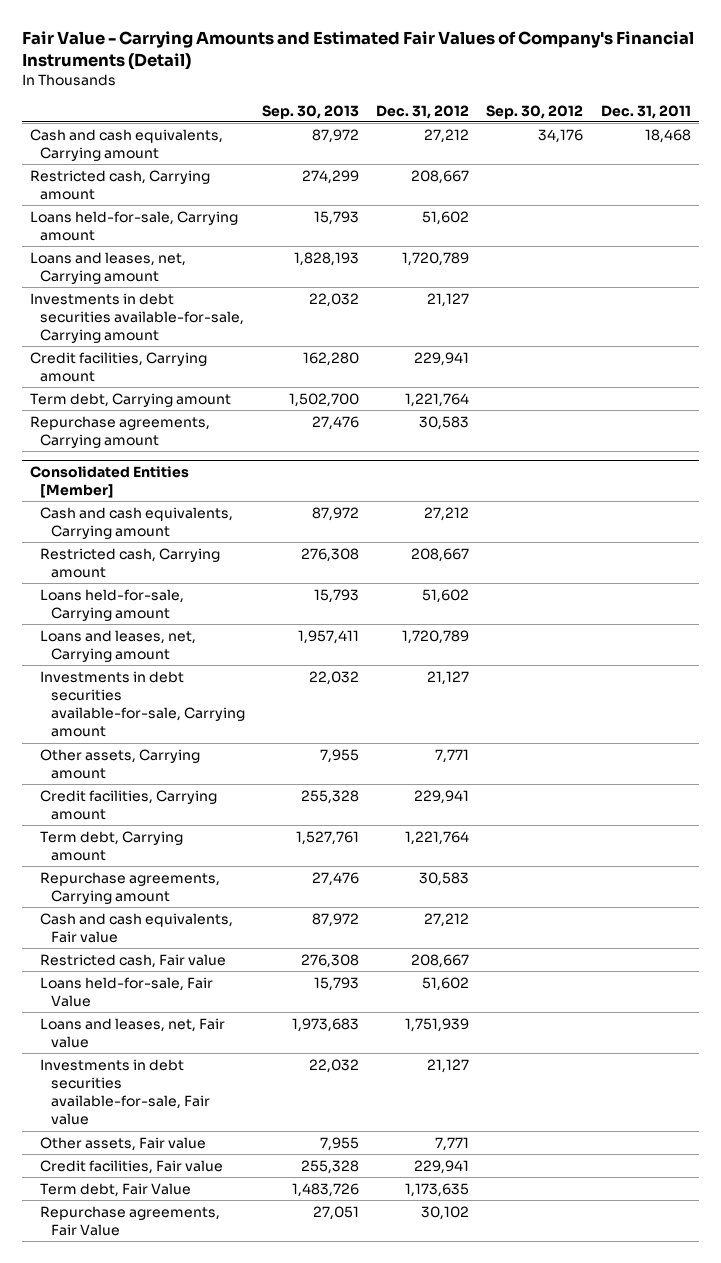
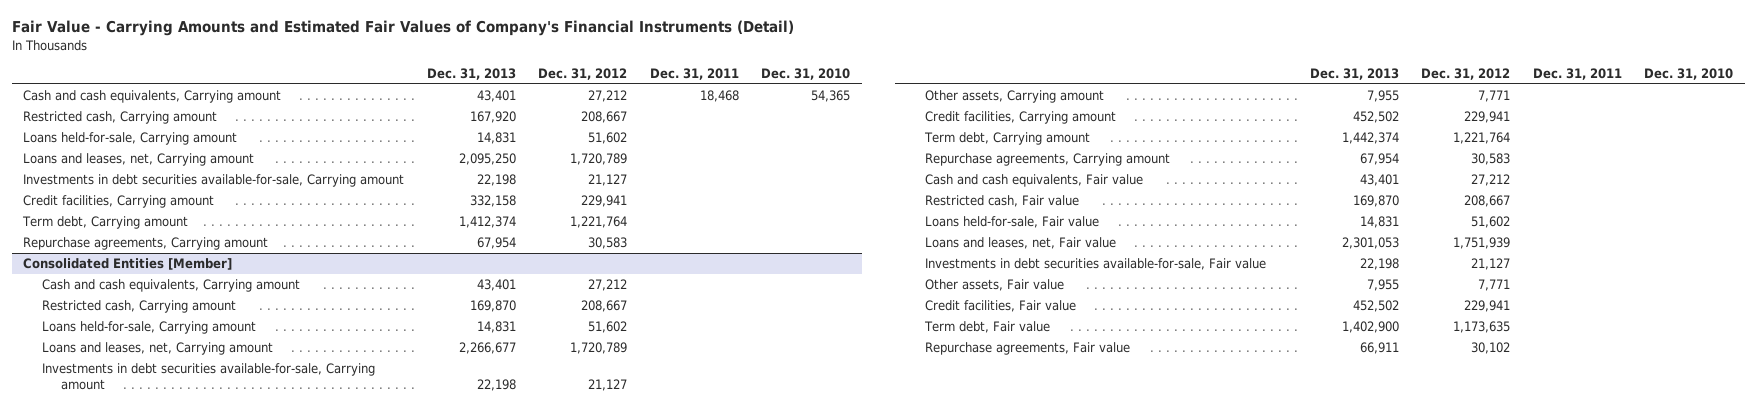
- | Sep. 30, 2013 | Dec. 31, 2012 | Sep. 30, 2012 | Dec. 31, 2011
+ | Dec. 31, 2013 | Dec. 31, 2012 | Dec. 31, 2011 | Dec. 31, 2010
@ Consolidated Entities [Member]
- Loans held-for-sale, Fair Value | 15,793 | 51,602 | |
+ Loans held-for-sale, Fair value | 14,831 | 51,602 | |
- Term debt, Fair Value | 1,483,726 | 1,173,635 | |
- Repurchase agreements, Fair Value | 27,051 | 30,102 | |
+ Term debt, Fair value | 1,402,900 | 1,173,635 | |
+ Repurchase agreements, Fair value | 66,911 | 30,102 | |

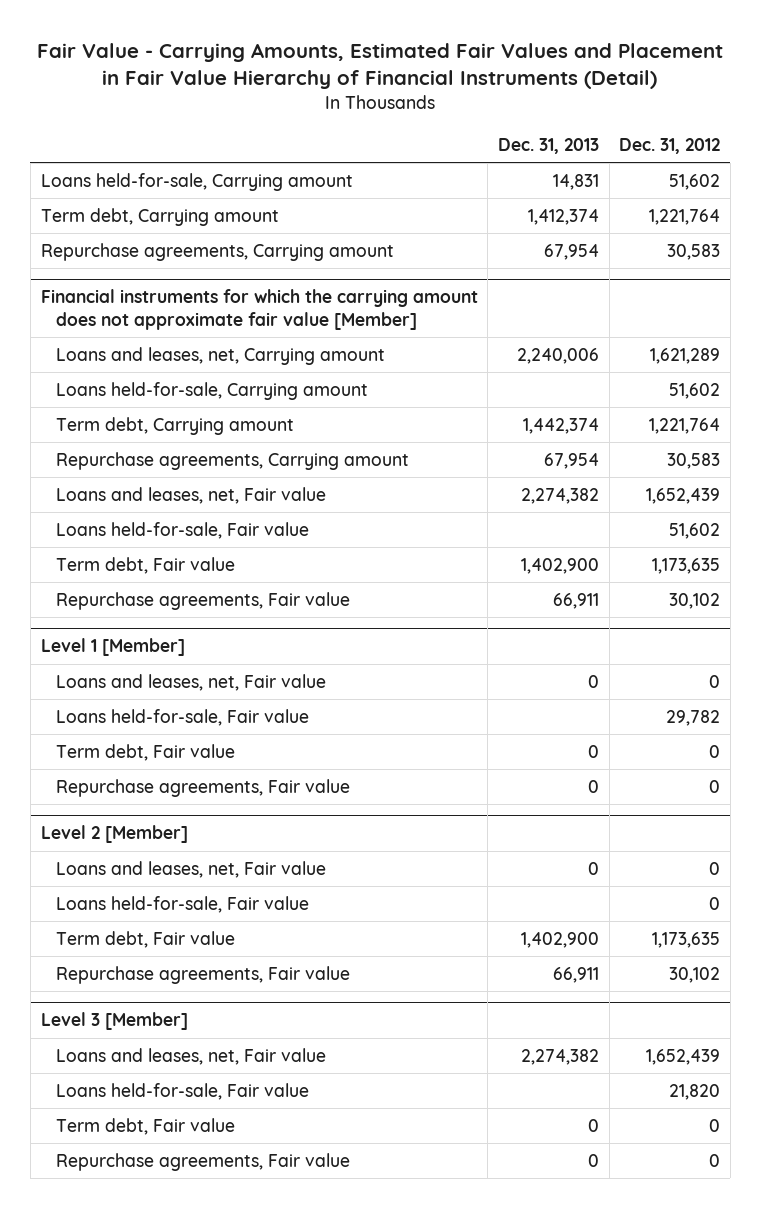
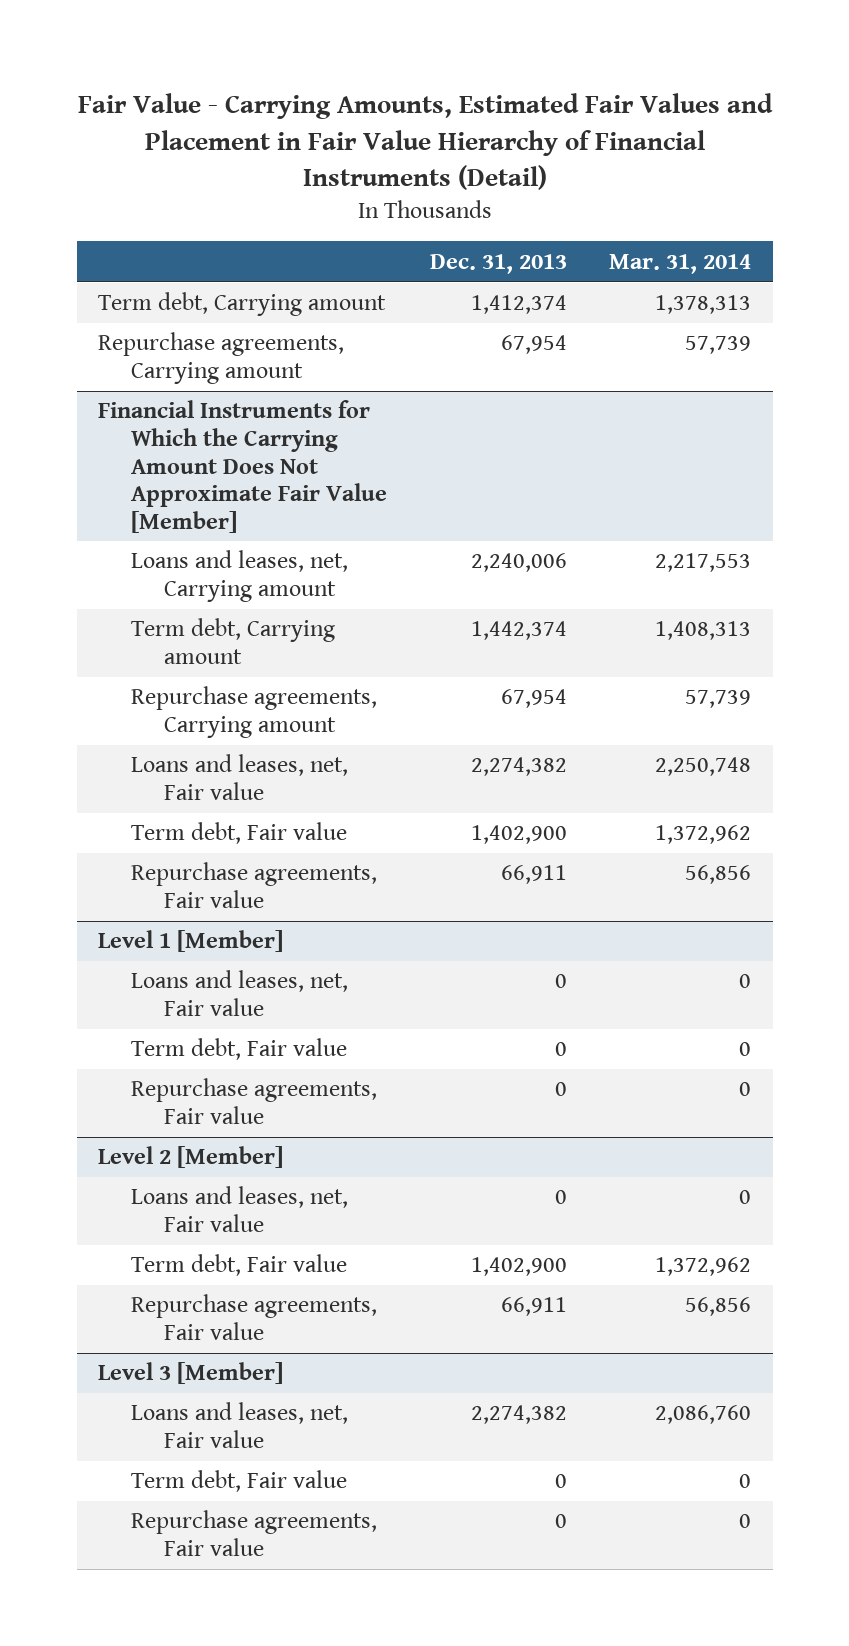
- | Dec. 31, 2013 | Dec. 31, 2012
+ | Dec. 31, 2013 | Mar. 31, 2014
- Loans held-for-sale, Carrying amount | 14,831 | 51,602
- Financial instruments for which the carrying amount does not approximate fair value [Member]
+ Financial Instruments for Which the Carrying Amount Does Not Approximate Fair Value [Member]
- Loans held-for-sale, Carrying amount | | 51,602
- Loans held-for-sale, Fair value | | 51,602
@ Level 1 [Member]
- Loans held-for-sale, Fair value | | 29,782
@ Level 2 [Member]
- Loans held-for-sale, Fair value | | 0
@ Level 3 [Member]
- Loans held-for-sale, Fair value | | 21,820

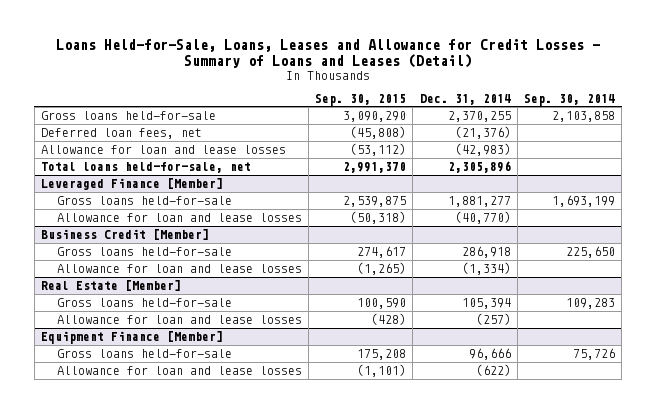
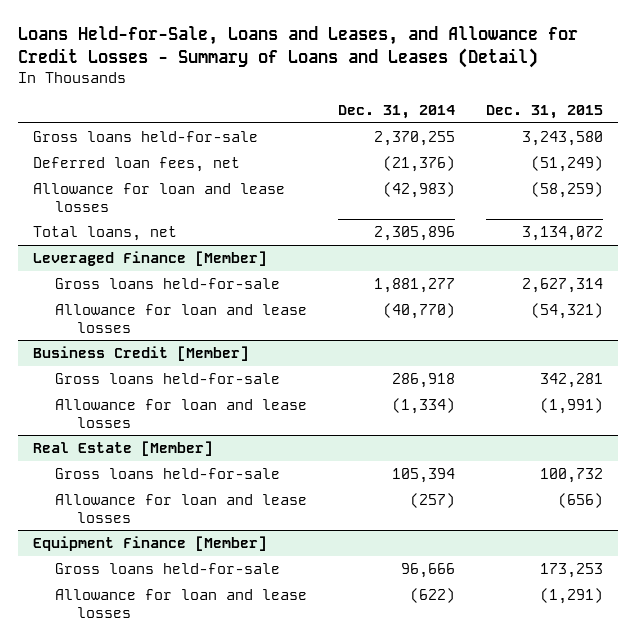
- Loans Held-for-Sale, Loans, Leases and Allowance for Credit Losses - Summary of Loans and Leases (Detail)
+ Loans Held-for-Sale, Loans and Leases, and Allowance for Credit Losses - Summary of Loans and Leases (Detail)
- | Sep. 30, 2015 | Dec. 31, 2014 | Sep. 30, 2014
+ | Dec. 31, 2014 | Dec. 31, 2015
- Total loans held-for-sale, net | 2,991,370 | 2,305,896 |
+ Total loans, net | 2,305,896 | 3,134,072

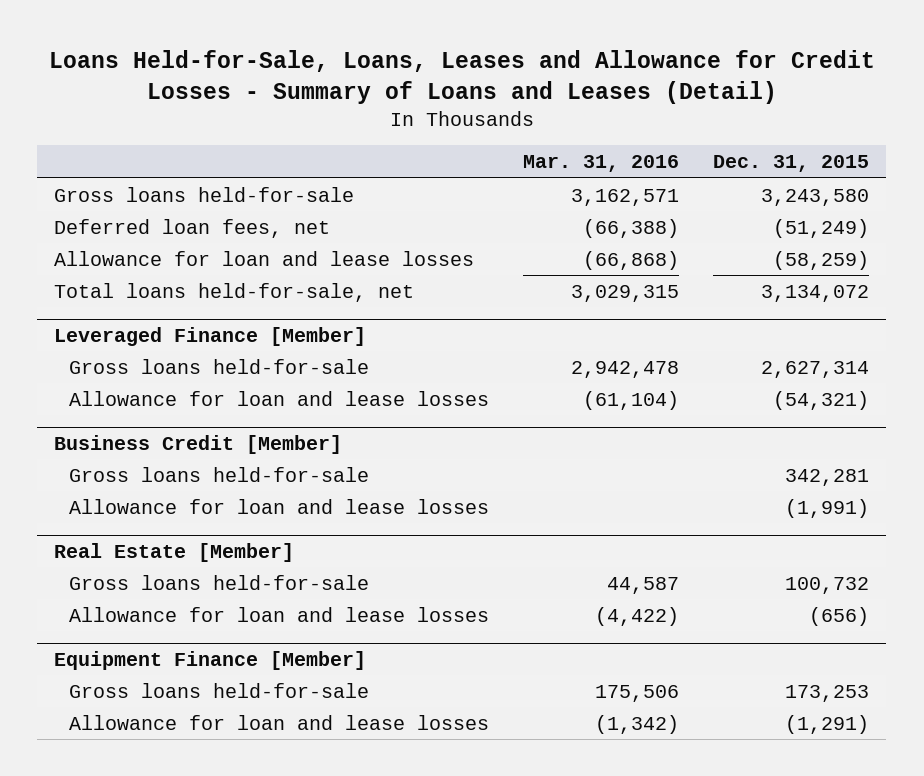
- Loans Held-for-Sale, Loans and Leases, and Allowance for Credit Losses - Summary of Loans and Leases (Detail)
+ Loans Held-for-Sale, Loans, Leases and Allowance for Credit Losses - Summary of Loans and Leases (Detail)
- | Dec. 31, 2014 | Dec. 31, 2015
+ | Mar. 31, 2016 | Dec. 31, 2015
- Total loans, net | 2,305,896 | 3,134,072
+ Total loans held-for-sale, net | 3,029,315 | 3,134,072

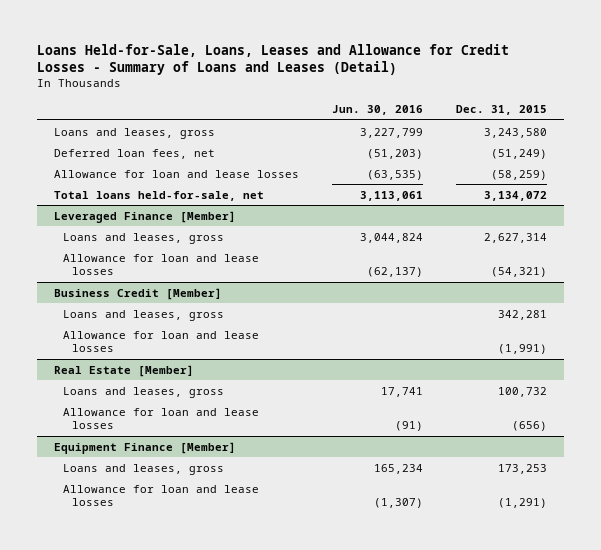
- | Mar. 31, 2016 | Dec. 31, 2015
+ | Jun. 30, 2016 | Dec. 31, 2015
- Gross loans held-for-sale | 3,162,571 | 3,243,580
+ Loans and leases, gross | 3,227,799 | 3,243,580
@ Leveraged Finance [Member]
- Gross loans held-for-sale | 2,942,478 | 2,627,314
+ Loans and leases, gross | 3,044,824 | 2,627,314
@ Business Credit [Member]
- Gross loans held-for-sale | | 342,281
+ Loans and leases, gross | | 342,281
@ Real Estate [Member]
- Gross loans held-for-sale | 44,587 | 100,732
+ Loans and leases, gross | 17,741 | 100,732
@ Equipment Finance [Member]
- Gross loans held-for-sale | 175,506 | 173,253
+ Loans and leases, gross | 165,234 | 173,253

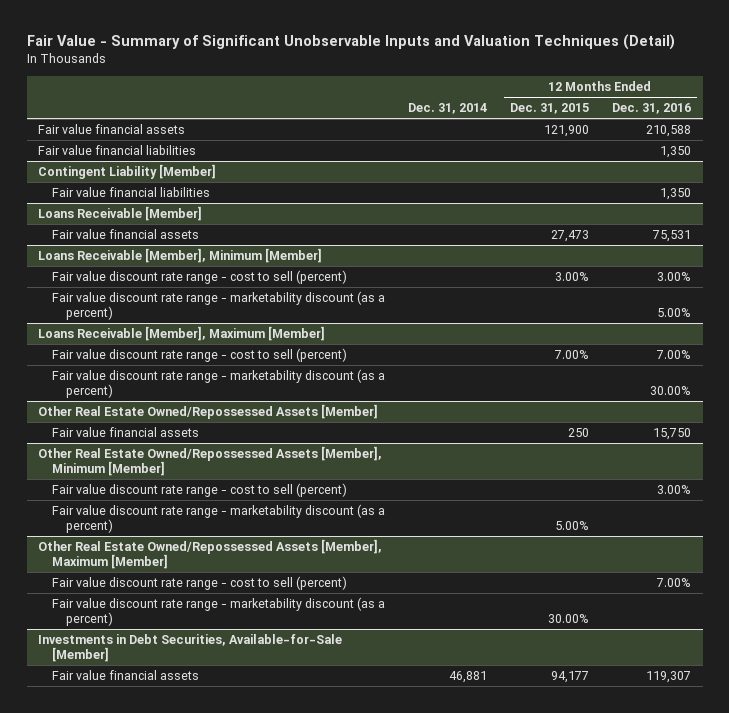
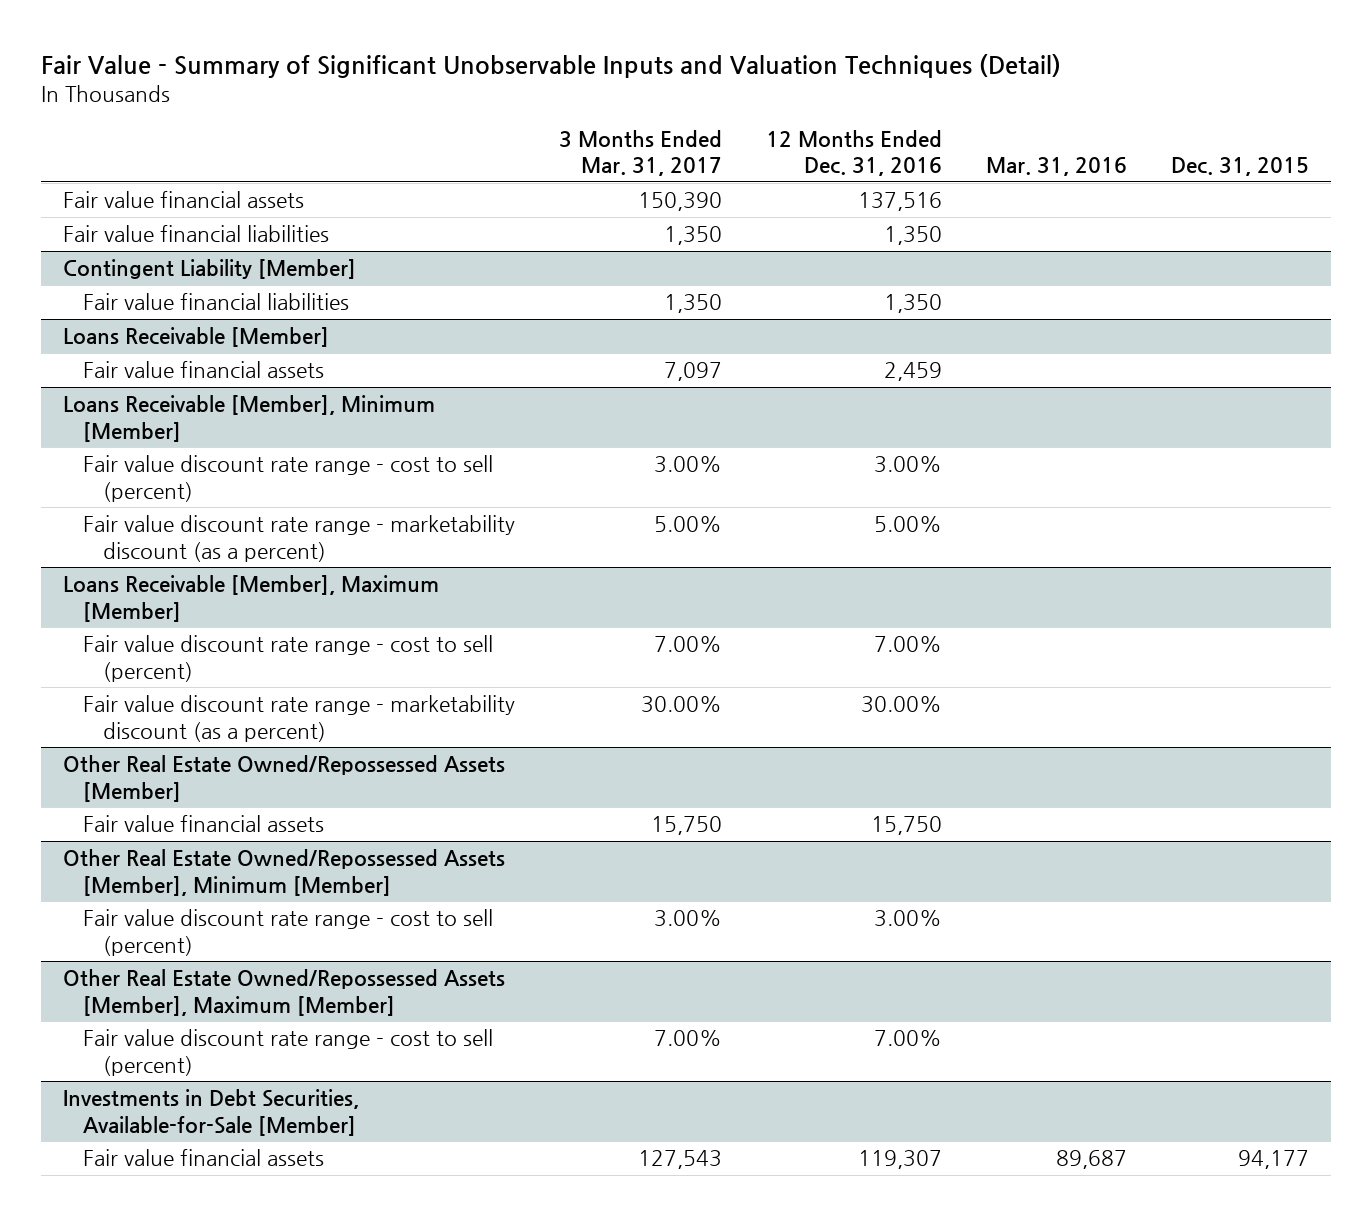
- | Dec. 31, 2014 | 12 Months Ended Dec. 31, 2015 | 12 Months Ended Dec. 31, 2016
+ | 3 Months Ended Mar. 31, 2017 | 12 Months Ended Dec. 31, 2016 | Mar. 31, 2016 | Dec. 31, 2015
- Fair value financial assets | | 121,900 | 210,588
+ Fair value financial assets | 150,390 | 137,516 | |
@ Loans Receivable [Member]
- Fair value financial assets | | 27,473 | 75,531
+ Fair value financial assets | 7,097 | 2,459 | |
@ Other Real Estate Owned/Repossessed Assets [Member], Minimum [Member]
- Fair value discount rate range - marketability discount (as a percent) | | 5.00% |
@ Other Real Estate Owned/Repossessed Assets [Member], Maximum [Member]
- Fair value discount rate range - marketability discount (as a percent) | | 30.00% |

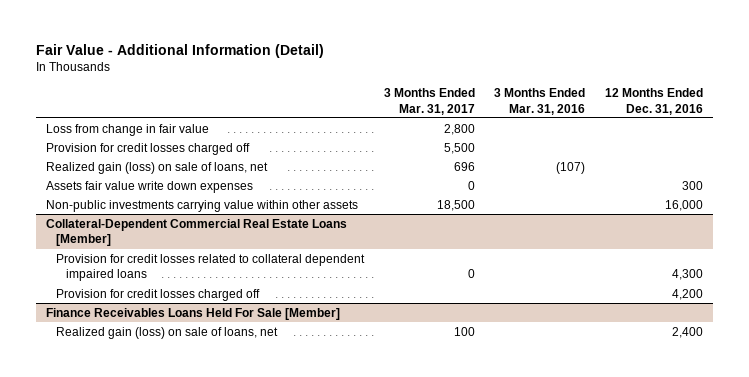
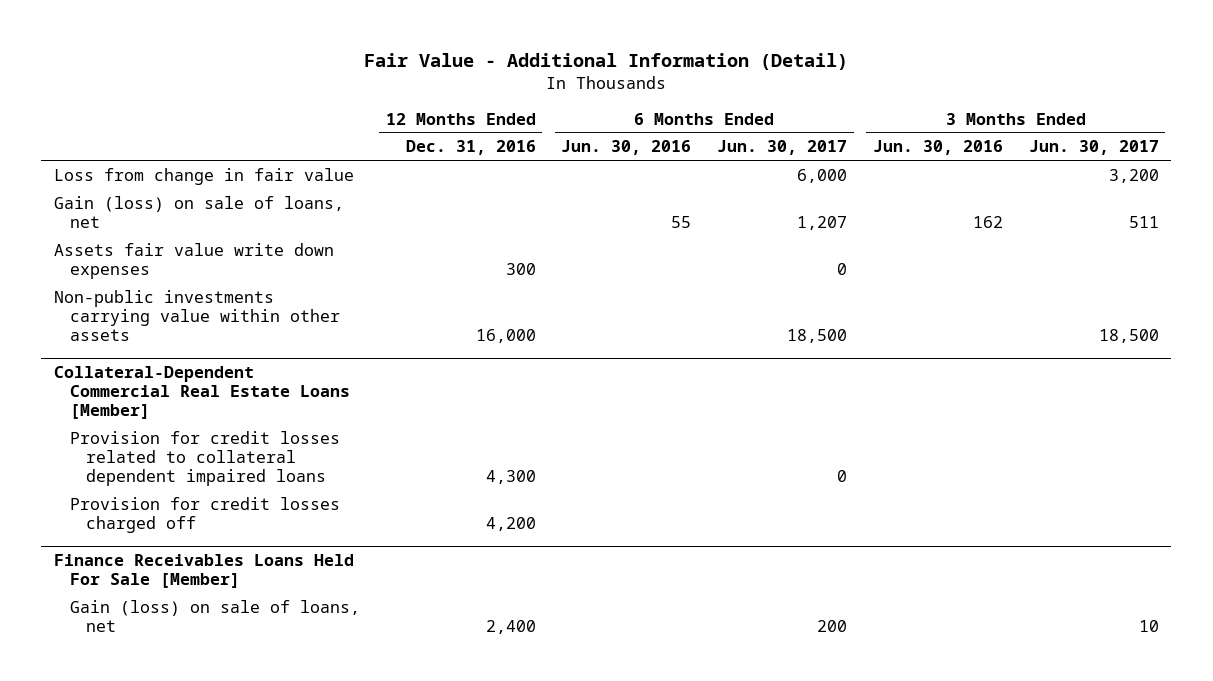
- | 3 Months Ended Mar. 31, 2017 | 3 Months Ended Mar. 31, 2016 | 12 Months Ended Dec. 31, 2016
+ | 12 Months Ended Dec. 31, 2016 | 6 Months Ended Jun. 30, 2016 | 6 Months Ended Jun. 30, 2017 | 3 Months Ended Jun. 30, 2016 | 3 Months Ended Jun. 30, 2017
- Provision for credit losses charged off | 5,500 | |
- Realized gain (loss) on sale of loans, net | 696 | (107) |
+ Gain (loss) on sale of loans, net | | 55 | 1,207 | 162 | 511
@ Finance Receivables Loans Held For Sale [Member]
- Realized gain (loss) on sale of loans, net | 100 | | 2,400
+ Gain (loss) on sale of loans, net | 2,400 | | 200 | | 10

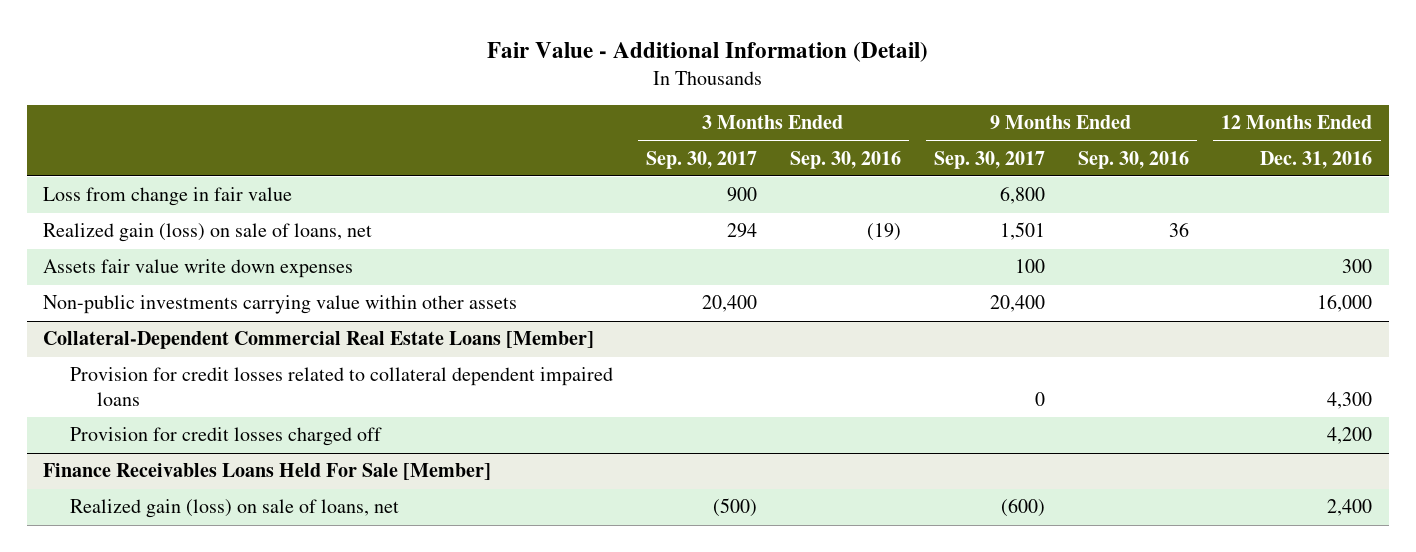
- | 12 Months Ended Dec. 31, 2016 | 6 Months Ended Jun. 30, 2016 | 6 Months Ended Jun. 30, 2017 | 3 Months Ended Jun. 30, 2016 | 3 Months Ended Jun. 30, 2017
+ | 3 Months Ended Sep. 30, 2017 | 3 Months Ended Sep. 30, 2016 | 9 Months Ended Sep. 30, 2017 | 9 Months Ended Sep. 30, 2016 | 12 Months Ended Dec. 31, 2016
- Gain (loss) on sale of loans, net | | 55 | 1,207 | 162 | 511
+ Realized gain (loss) on sale of loans, net | 294 | (19) | 1,501 | 36 |
@ Finance Receivables Loans Held For Sale [Member]
- Gain (loss) on sale of loans, net | 2,400 | | 200 | | 10
+ Realized gain (loss) on sale of loans, net | (500) | | (600) | | 2,400

